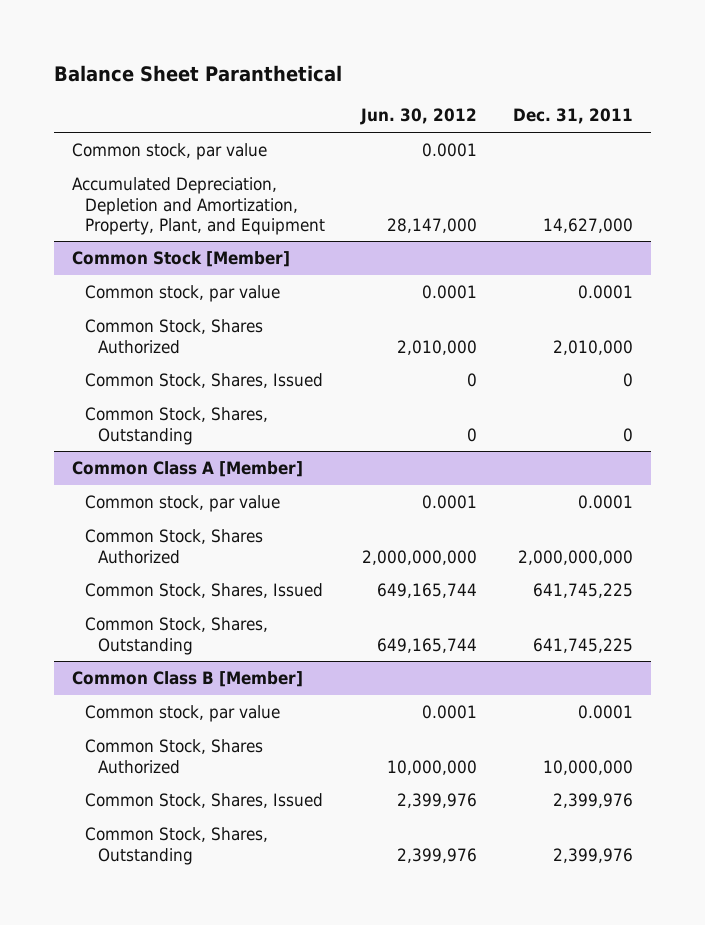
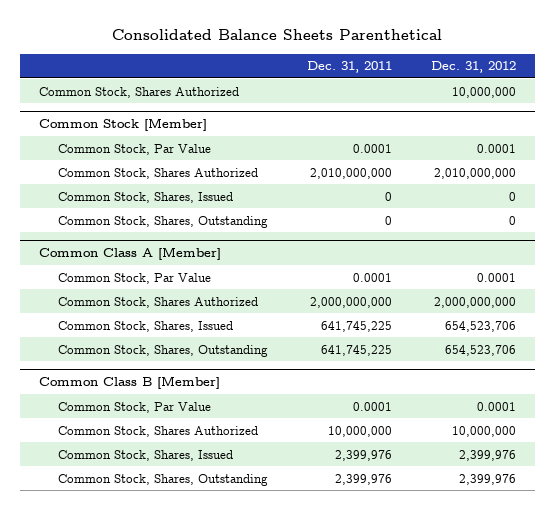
- Balance Sheet Paranthetical
+ Consolidated Balance Sheets Parenthetical
- | Jun. 30, 2012 | Dec. 31, 2011
+ | Dec. 31, 2011 | Dec. 31, 2012
- Common stock, par value | 0.0001 |
- Accumulated Depreciation, Depletion and Amortization, Property, Plant, and Equipment | 28,147,000 | 14,627,000
+ Common Stock, Shares Authorized | | 10,000,000
@ Common Stock [Member]
- Common stock, par value | 0.0001 | 0.0001
- Common Stock, Shares Authorized | 2,010,000 | 2,010,000
+ Common Stock, Par Value | 0.0001 | 0.0001
+ Common Stock, Shares Authorized | 2,010,000,000 | 2,010,000,000
@ Common Class A [Member]
- Common stock, par value | 0.0001 | 0.0001
+ Common Stock, Par Value | 0.0001 | 0.0001
@ Common Class B [Member]
- Common stock, par value | 0.0001 | 0.0001
+ Common Stock, Par Value | 0.0001 | 0.0001

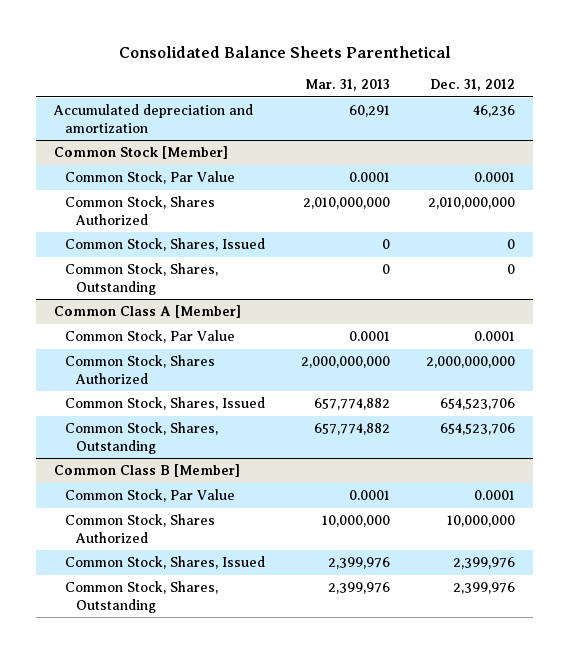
- | Dec. 31, 2011 | Dec. 31, 2012
+ | Mar. 31, 2013 | Dec. 31, 2012
- Common Stock, Shares Authorized | | 10,000,000
+ Accumulated depreciation and amortization | 60,291 | 46,236

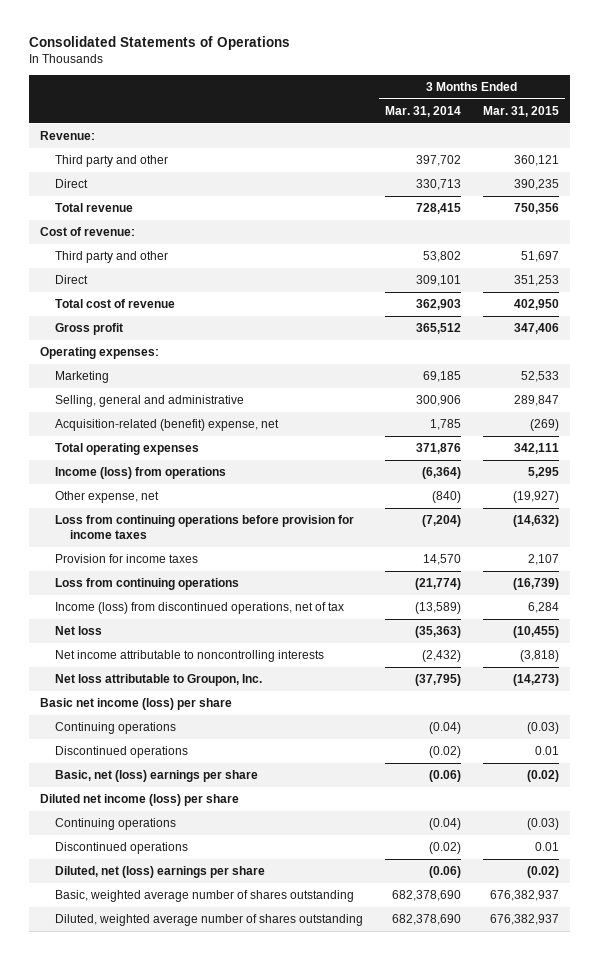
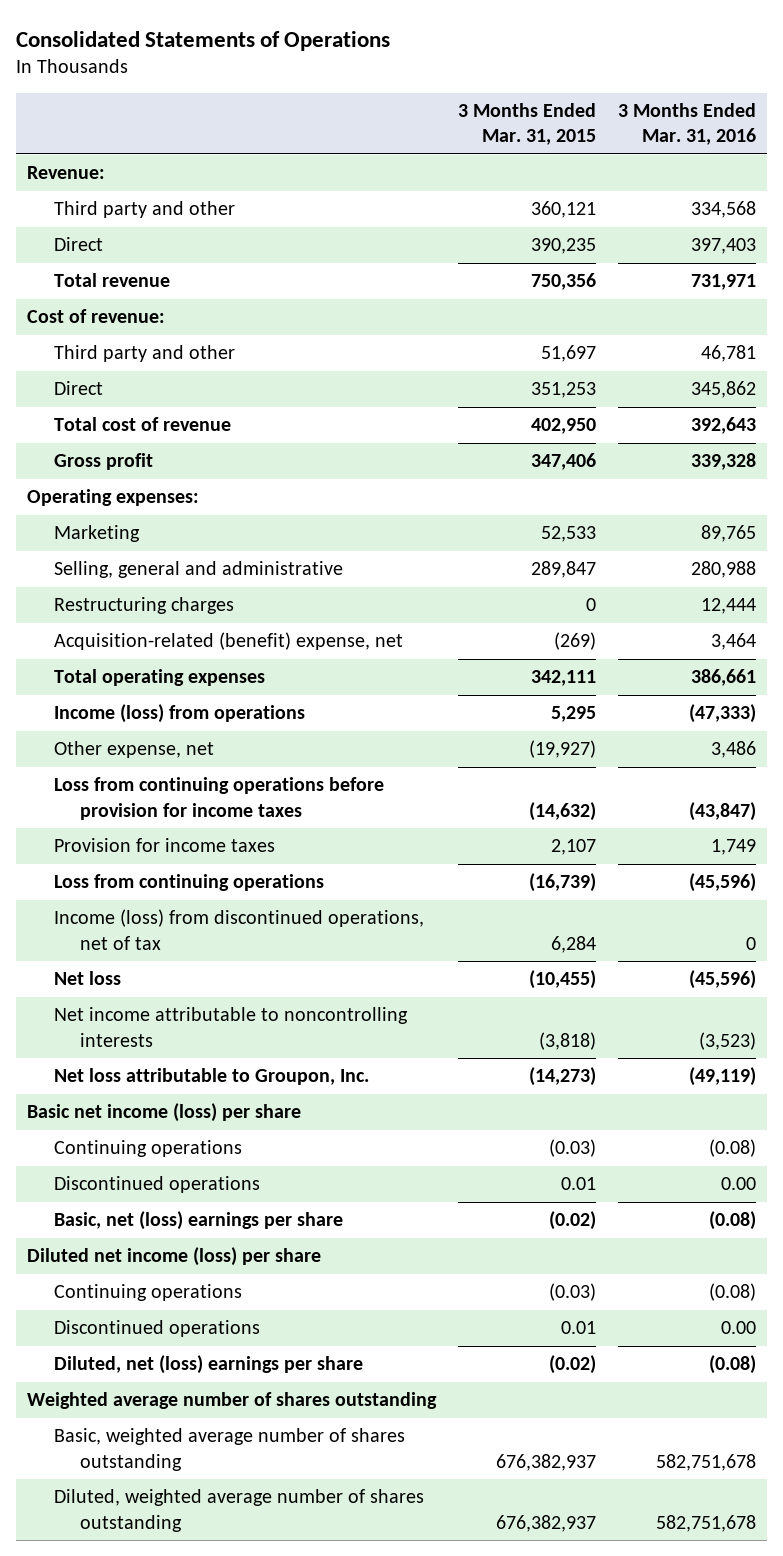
- | 3 Months Ended Mar. 31, 2014 | 3 Months Ended Mar. 31, 2015
+ | 3 Months Ended Mar. 31, 2015 | 3 Months Ended Mar. 31, 2016
+ Restructuring charges | 0 | 12,444
+ Weighted average number of shares outstanding

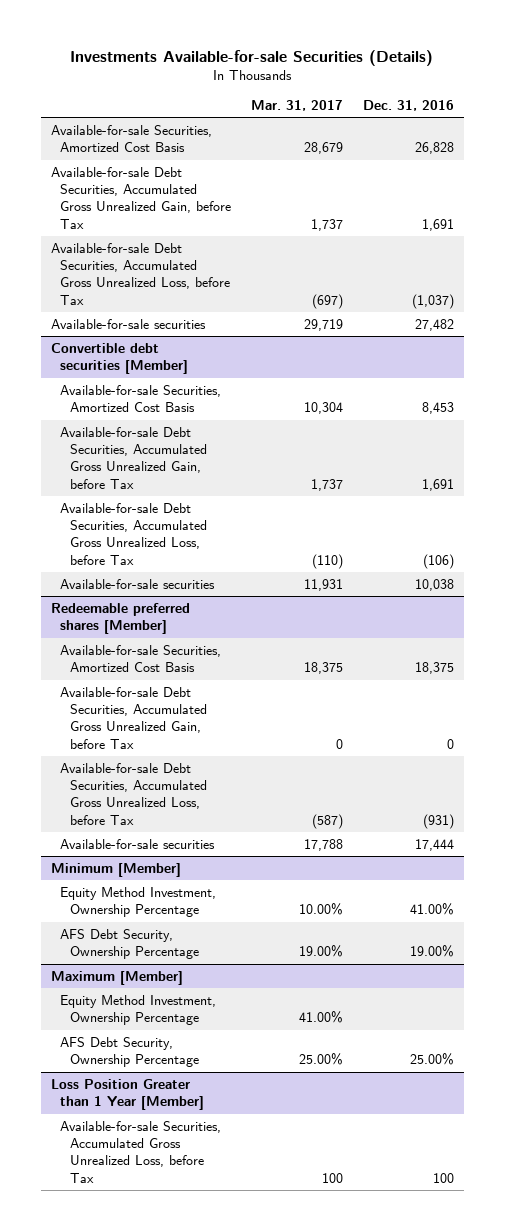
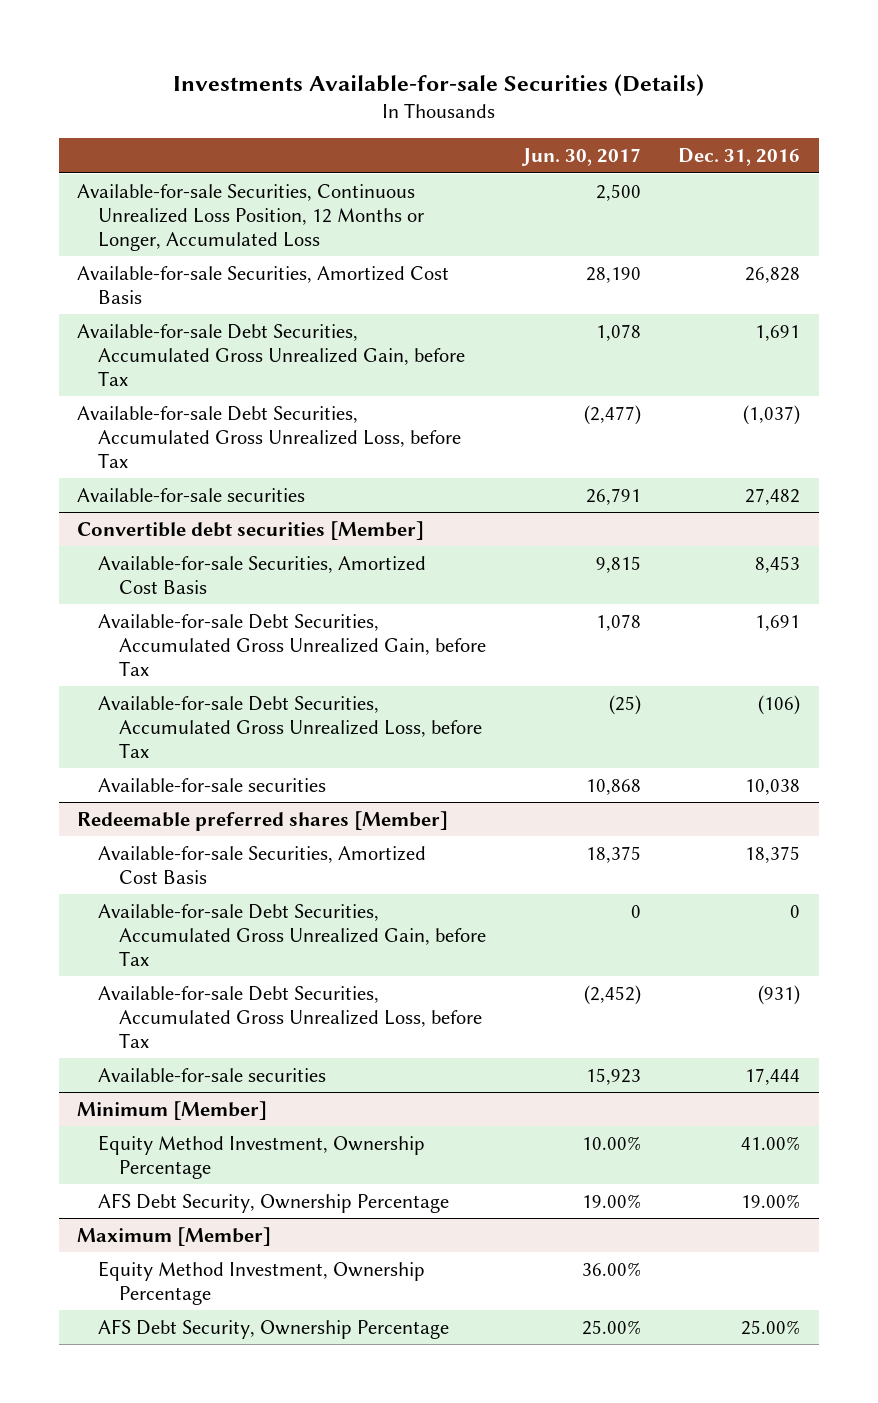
- | Mar. 31, 2017 | Dec. 31, 2016
+ | Jun. 30, 2017 | Dec. 31, 2016
+ Available-for-sale Securities, Continuous Unrealized Loss Position, 12 Months or Longer, Accumulated Loss | 2,500 |
- Loss Position Greater than 1 Year [Member]
- Available-for-sale Securities, Accumulated Gross Unrealized Loss, before Tax | 100 | 100

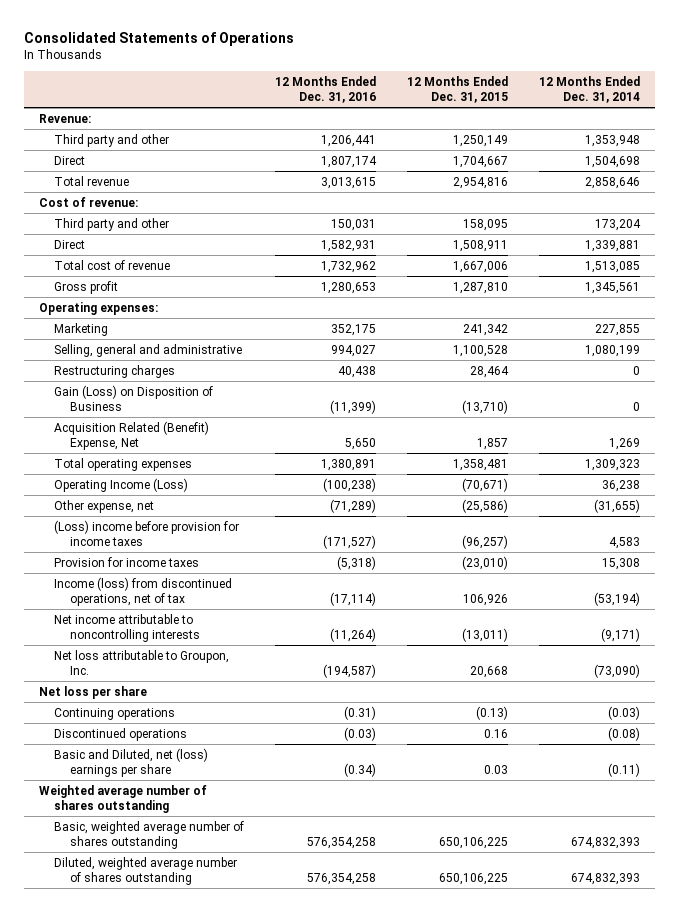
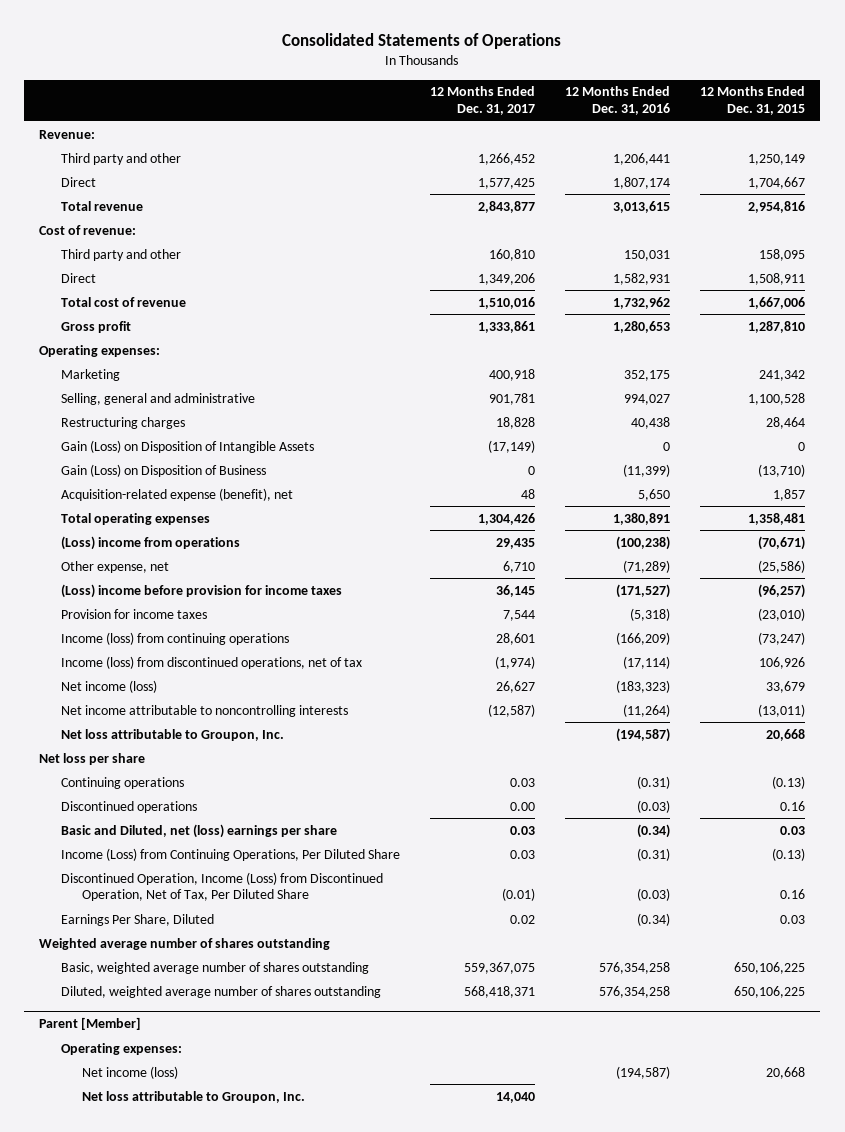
- | 12 Months Ended Dec. 31, 2016 | 12 Months Ended Dec. 31, 2015 | 12 Months Ended Dec. 31, 2014
+ | 12 Months Ended Dec. 31, 2017 | 12 Months Ended Dec. 31, 2016 | 12 Months Ended Dec. 31, 2015
+ Gain (Loss) on Disposition of Intangible Assets | (17,149) | 0 | 0
- Acquisition Related (Benefit) Expense, Net | 5,650 | 1,857 | 1,269
+ Acquisition-related expense (benefit), net | 48 | 5,650 | 1,857
- Operating Income (Loss) | (100,238) | (70,671) | 36,238
+ (Loss) income from operations | 29,435 | (100,238) | (70,671)
+ Income (loss) from continuing operations | 28,601 | (166,209) | (73,247)
+ Net income (loss) | 26,627 | (183,323) | 33,679
+ Income (Loss) from Continuing Operations, Per Diluted Share | 0.03 | (0.31) | (0.13)
+ Discontinued Operation, Income (Loss) from Discontinued Operation, Net of Tax, Per Diluted Share | (0.01) | (0.03) | 0.16
+ Earnings Per Share, Diluted | 0.02 | (0.34) | 0.03
+ Parent [Member]
+ Operating expenses:
+ Net income (loss) | | (194,587) | 20,668
+ Net loss attributable to Groupon, Inc. | 14,040 | |

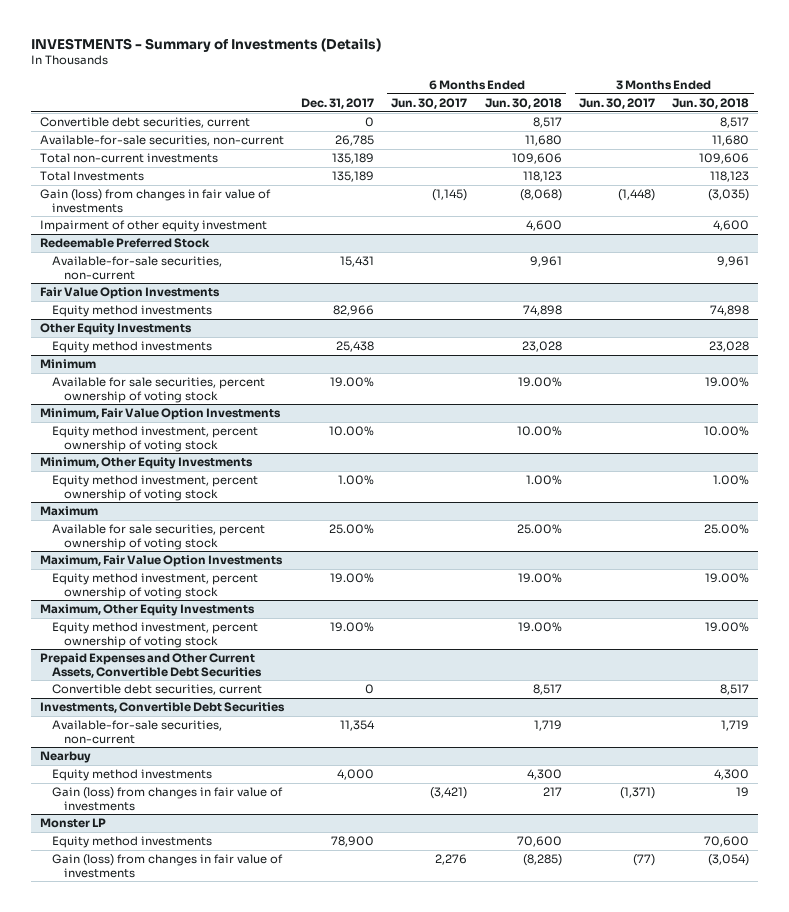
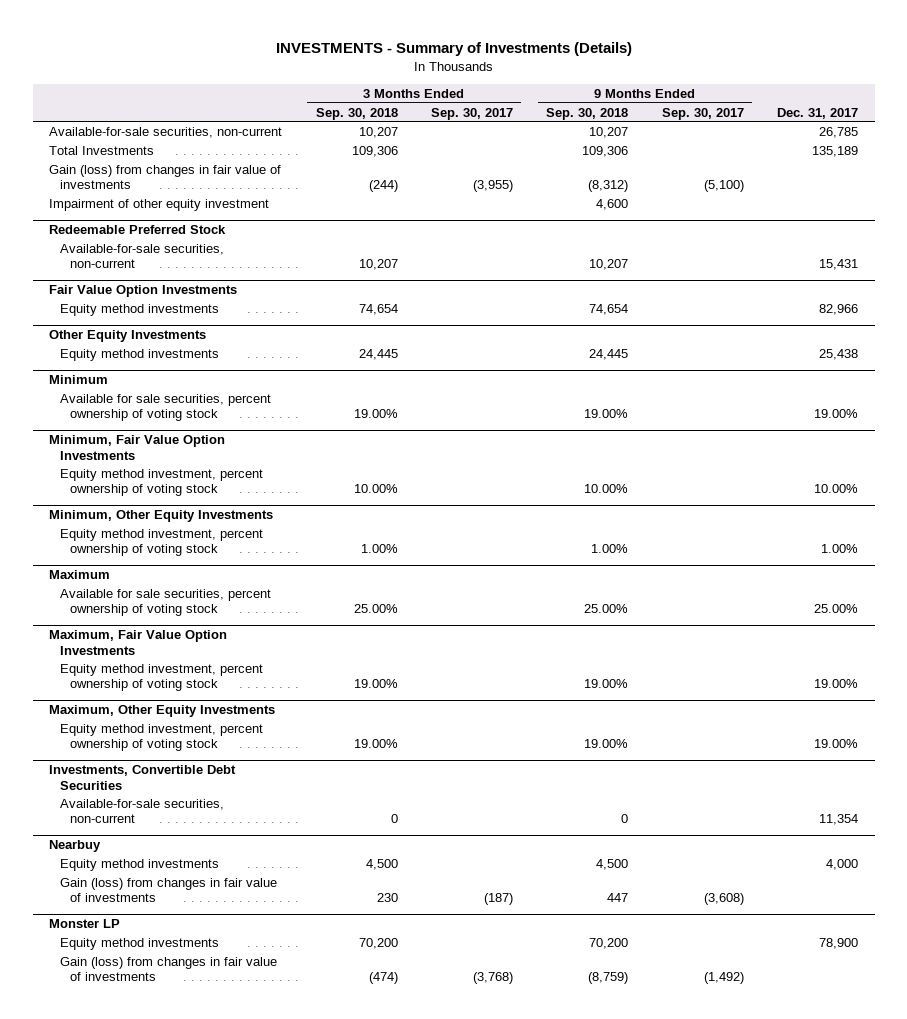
- | Dec. 31, 2017 | 6 Months Ended Jun. 30, 2017 | 6 Months Ended Jun. 30, 2018 | 3 Months Ended Jun. 30, 2017 | 3 Months Ended Jun. 30, 2018
+ | 3 Months Ended Sep. 30, 2018 | 3 Months Ended Sep. 30, 2017 | 9 Months Ended Sep. 30, 2018 | 9 Months Ended Sep. 30, 2017 | Dec. 31, 2017
- Convertible debt securities, current | 0 | | 8,517 | | 8,517
- Total non-current investments | 135,189 | | 109,606 | | 109,606
- Prepaid Expenses and Other Current Assets, Convertible Debt Securities
- Convertible debt securities, current | 0 | | 8,517 | | 8,517

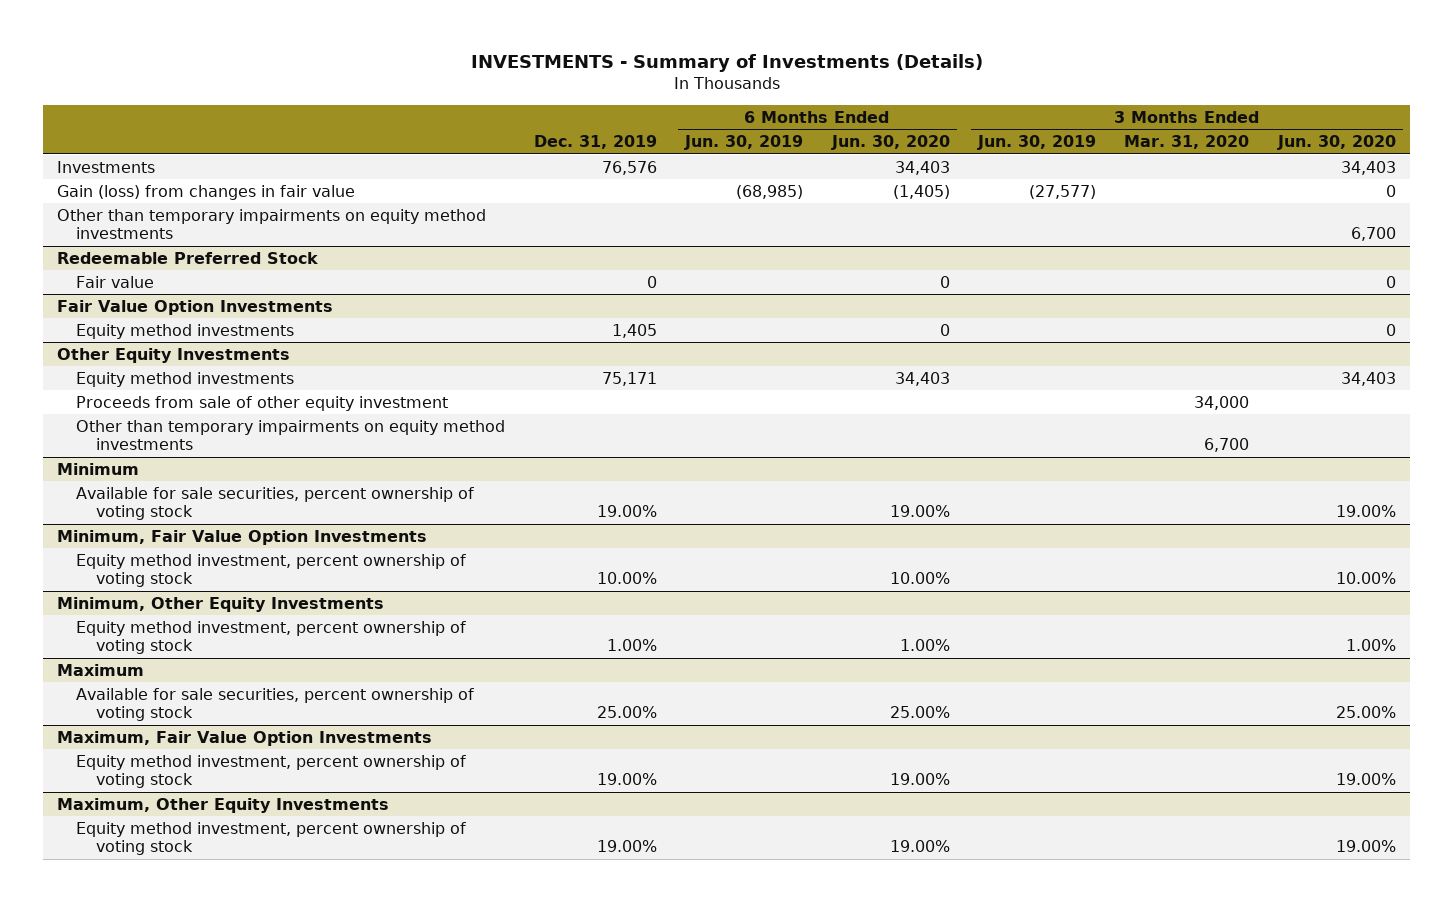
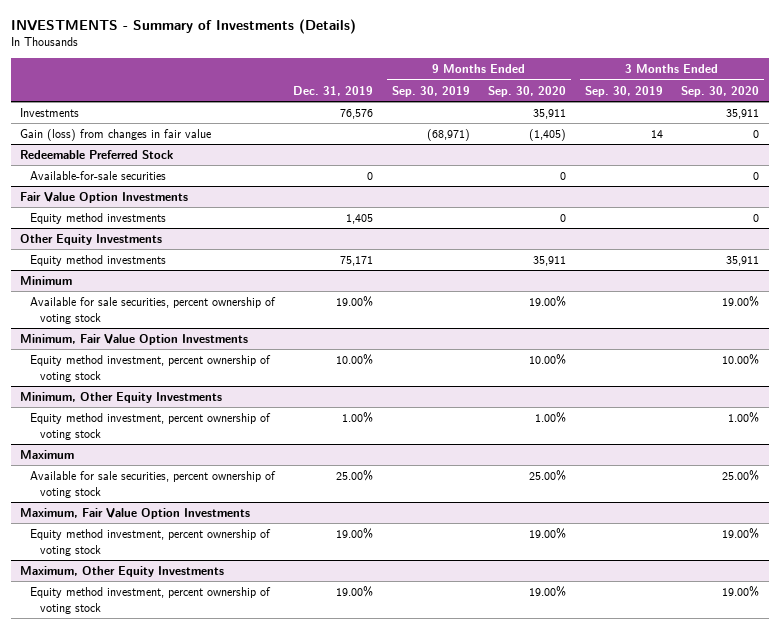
- | Dec. 31, 2019 | 6 Months Ended Jun. 30, 2019 | 6 Months Ended Jun. 30, 2020 | 3 Months Ended Jun. 30, 2019 | 3 Months Ended Mar. 31, 2020 | 3 Months Ended Jun. 30, 2020
+ | Dec. 31, 2019 | 9 Months Ended Sep. 30, 2019 | 9 Months Ended Sep. 30, 2020 | 3 Months Ended Sep. 30, 2019 | 3 Months Ended Sep. 30, 2020
- Other than temporary impairments on equity method investments | | | | | | 6,700
@ Redeemable Preferred Stock
- Fair value | 0 | | 0 | | | 0
+ Available-for-sale securities | 0 | | 0 | | 0
@ Other Equity Investments
- Proceeds from sale of other equity investment | | | | | 34,000 |
- Other than temporary impairments on equity method investments | | | | | 6,700 |

